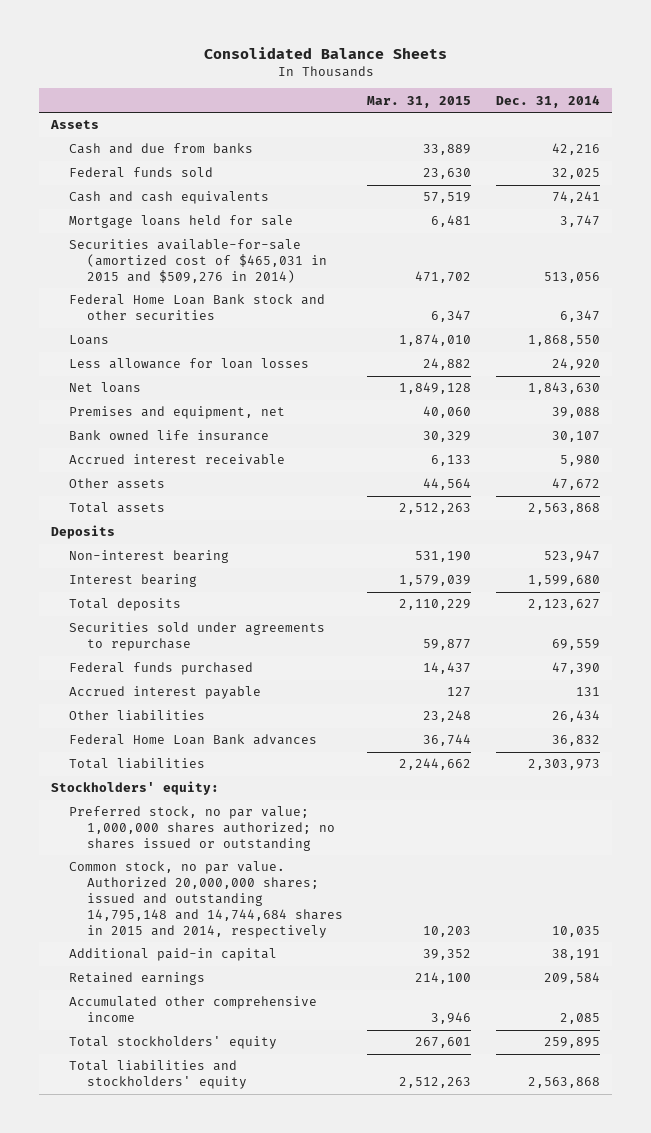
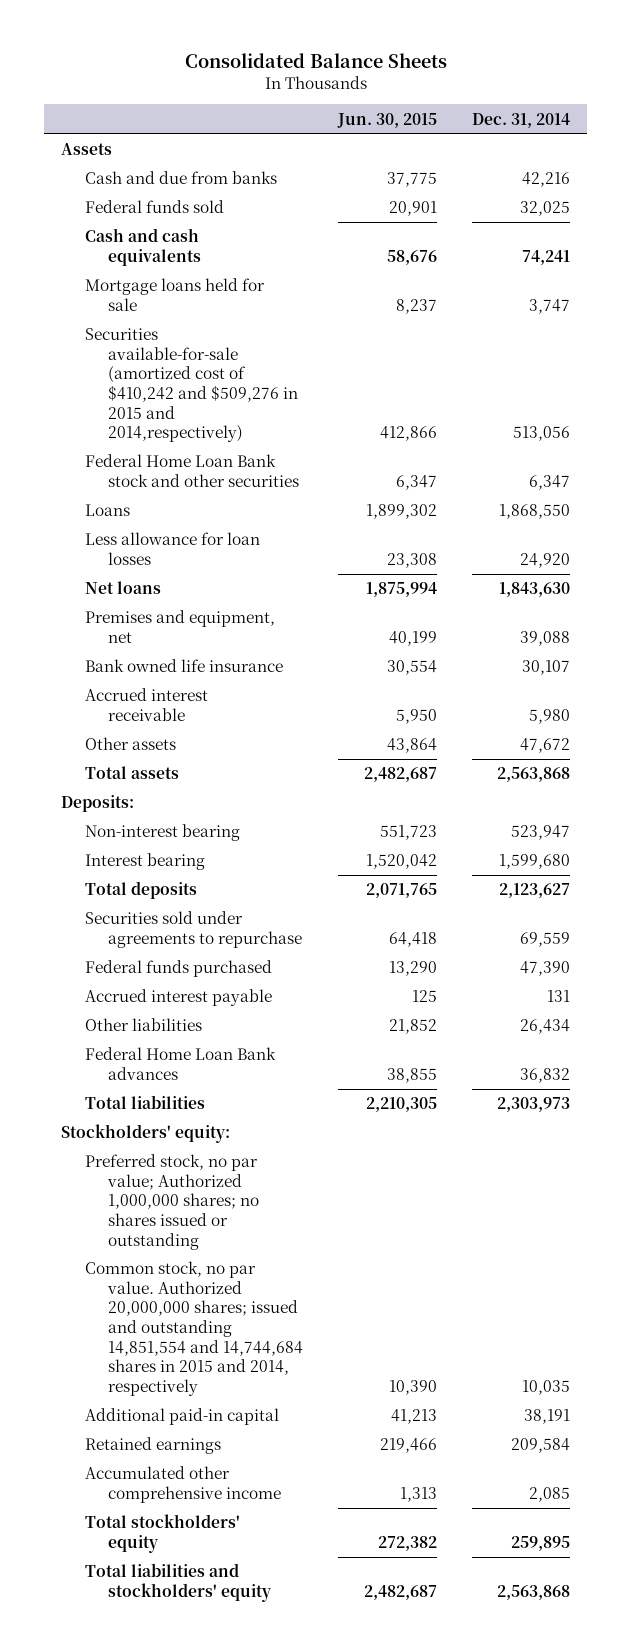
- | Mar. 31, 2015 | Dec. 31, 2014
+ | Jun. 30, 2015 | Dec. 31, 2014
- Securities available-for-sale (amortized cost of $465,031 in 2015 and $509,276 in 2014) | 471,702 | 513,056
+ Securities available-for-sale (amortized cost of $410,242 and $509,276 in 2015 and 2014,respectively) | 412,866 | 513,056
- Deposits
+ Deposits:
- Preferred stock, no par value; 1,000,000 shares authorized; no shares issued or outstanding
- Common stock, no par value. Authorized 20,000,000 shares; issued and outstanding 14,795,148 and 14,744,684 shares in 2015 and 2014, respectively | 10,203 | 10,035
+ Preferred stock, no par value; Authorized 1,000,000 shares; no shares issued or outstanding
+ Common stock, no par value. Authorized 20,000,000 shares; issued and outstanding 14,851,554 and 14,744,684 shares in 2015 and 2014, respectively | 10,390 | 10,035

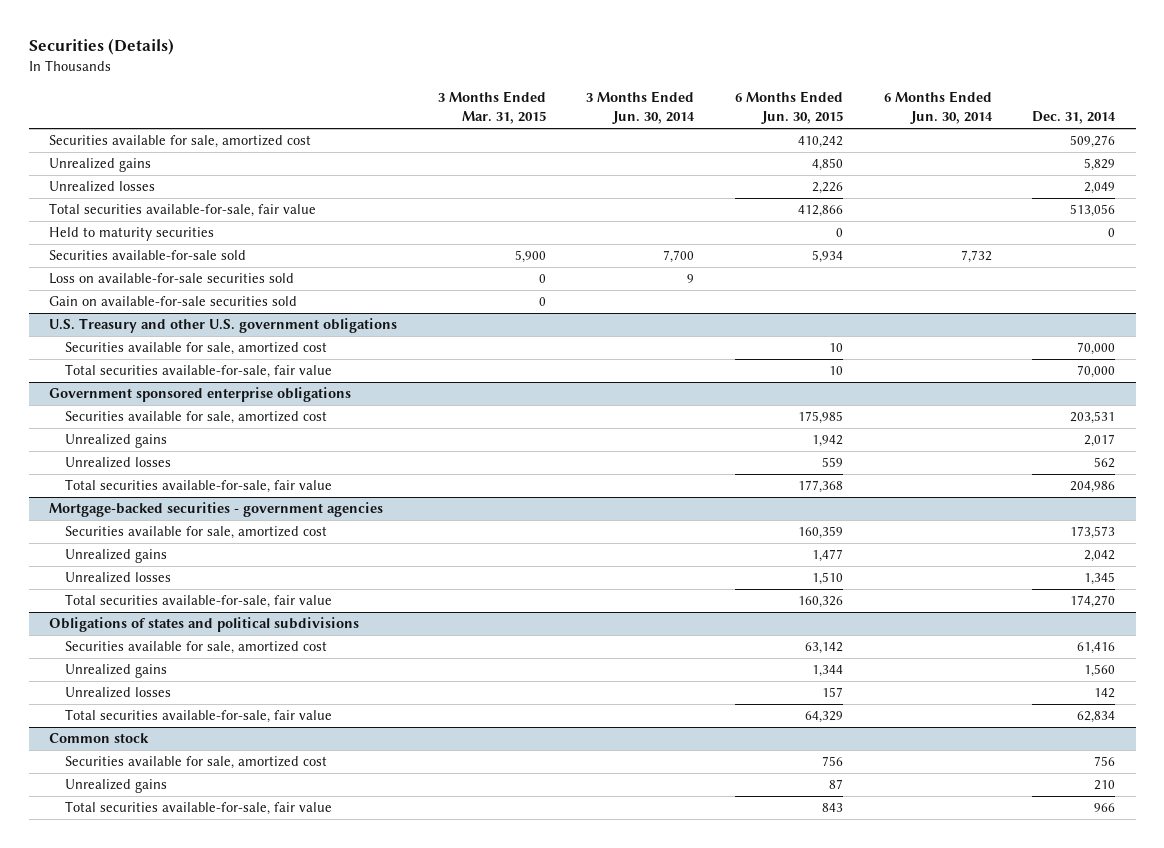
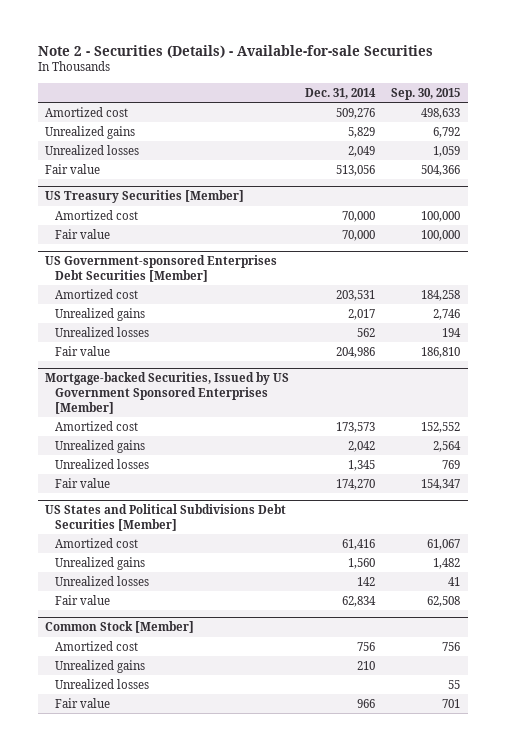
- Securities (Details)
+ Note 2 - Securities (Details) - Available-for-sale Securities
- | 3 Months Ended Mar. 31, 2015 | 3 Months Ended Jun. 30, 2014 | 6 Months Ended Jun. 30, 2015 | 6 Months Ended Jun. 30, 2014 | Dec. 31, 2014
+ | Dec. 31, 2014 | Sep. 30, 2015
- Securities available for sale, amortized cost | | | 410,242 | | 509,276
+ Amortized cost | 509,276 | 498,633
- Total securities available-for-sale, fair value | | | 412,866 | | 513,056
- Held to maturity securities | | | 0 | | 0
- Securities available-for-sale sold | 5,900 | 7,700 | 5,934 | 7,732 |
- Loss on available-for-sale securities sold | 0 | 9 | | |
- Gain on available-for-sale securities sold | 0 | | | |
- U.S. Treasury and other U.S. government obligations
- Securities available for sale, amortized cost | | | 10 | | 70,000
- Total securities available-for-sale, fair value | | | 10 | | 70,000
- Government sponsored enterprise obligations
- Securities available for sale, amortized cost | | | 175,985 | | 203,531
+ Fair value | 513,056 | 504,366
+ US Treasury Securities [Member]
+ Amortized cost | 70,000 | 100,000
+ Fair value | 70,000 | 100,000
+ US Government-sponsored Enterprises Debt Securities [Member]
+ Amortized cost | 203,531 | 184,258
- Total securities available-for-sale, fair value | | | 177,368 | | 204,986
- Mortgage-backed securities - government agencies
- Securities available for sale, amortized cost | | | 160,359 | | 173,573
+ Fair value | 204,986 | 186,810
+ Mortgage-backed Securities, Issued by US Government Sponsored Enterprises [Member]
+ Amortized cost | 173,573 | 152,552
- Total securities available-for-sale, fair value | | | 160,326 | | 174,270
- Obligations of states and political subdivisions
- Securities available for sale, amortized cost | | | 63,142 | | 61,416
+ Fair value | 174,270 | 154,347
+ US States and Political Subdivisions Debt Securities [Member]
+ Amortized cost | 61,416 | 61,067
- Total securities available-for-sale, fair value | | | 64,329 | | 62,834
- Common stock
- Securities available for sale, amortized cost | | | 756 | | 756
+ Fair value | 62,834 | 62,508
+ Common Stock [Member]
+ Amortized cost | 756 | 756
- Total securities available-for-sale, fair value | | | 843 | | 966
+ Unrealized losses | | 55
+ Fair value | 966 | 701

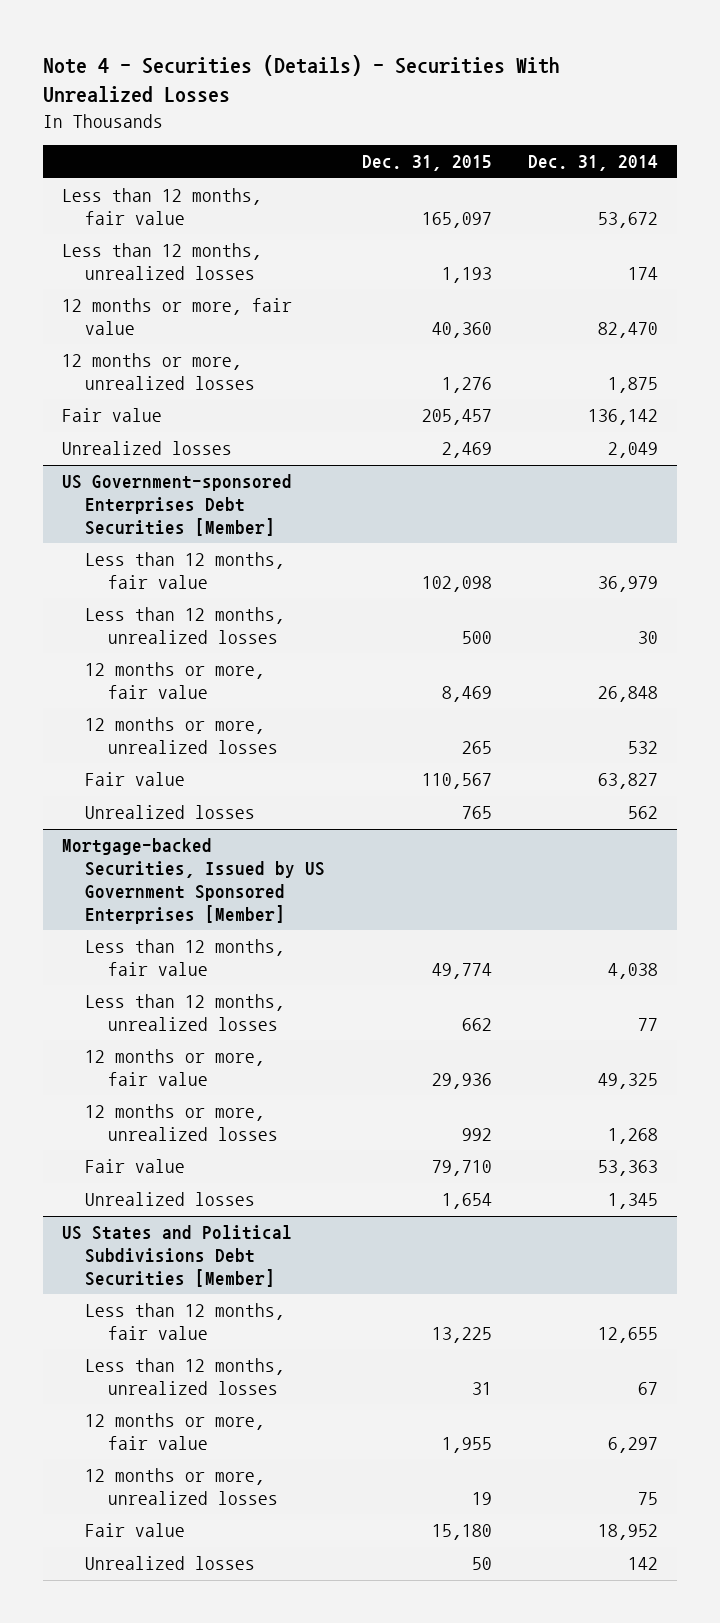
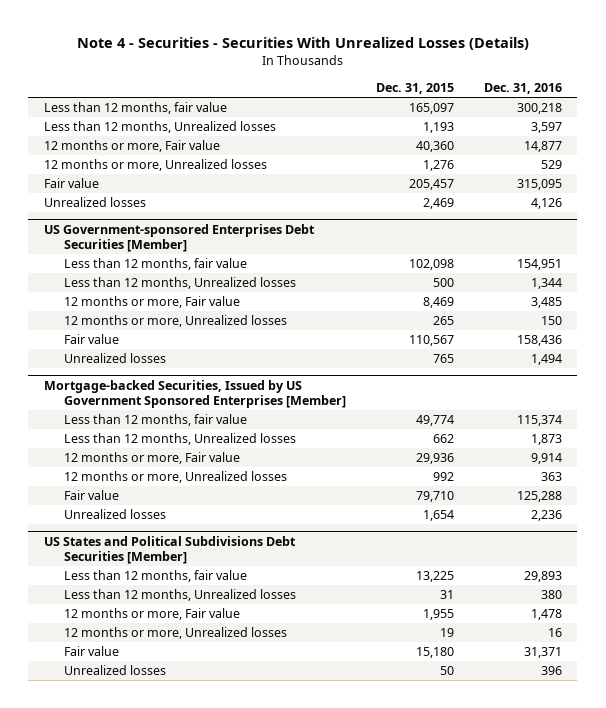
- Note 4 - Securities (Details) - Securities With Unrealized Losses
+ Note 4 - Securities - Securities With Unrealized Losses (Details)
- | Dec. 31, 2015 | Dec. 31, 2014
+ | Dec. 31, 2015 | Dec. 31, 2016
- Less than 12 months, unrealized losses | 1,193 | 174
- 12 months or more, fair value | 40,360 | 82,470
- 12 months or more, unrealized losses | 1,276 | 1,875
+ Less than 12 months, Unrealized losses | 1,193 | 3,597
+ 12 months or more, Fair value | 40,360 | 14,877
+ 12 months or more, Unrealized losses | 1,276 | 529
@ US Government-sponsored Enterprises Debt Securities [Member]
- Less than 12 months, unrealized losses | 500 | 30
- 12 months or more, fair value | 8,469 | 26,848
- 12 months or more, unrealized losses | 265 | 532
+ Less than 12 months, Unrealized losses | 500 | 1,344
+ 12 months or more, Fair value | 8,469 | 3,485
+ 12 months or more, Unrealized losses | 265 | 150
@ Mortgage-backed Securities, Issued by US Government Sponsored Enterprises [Member]
- Less than 12 months, unrealized losses | 662 | 77
- 12 months or more, fair value | 29,936 | 49,325
- 12 months or more, unrealized losses | 992 | 1,268
+ Less than 12 months, Unrealized losses | 662 | 1,873
+ 12 months or more, Fair value | 29,936 | 9,914
+ 12 months or more, Unrealized losses | 992 | 363
@ US States and Political Subdivisions Debt Securities [Member]
- Less than 12 months, unrealized losses | 31 | 67
- 12 months or more, fair value | 1,955 | 6,297
- 12 months or more, unrealized losses | 19 | 75
+ Less than 12 months, Unrealized losses | 31 | 380
+ 12 months or more, Fair value | 1,955 | 1,478
+ 12 months or more, Unrealized losses | 19 | 16

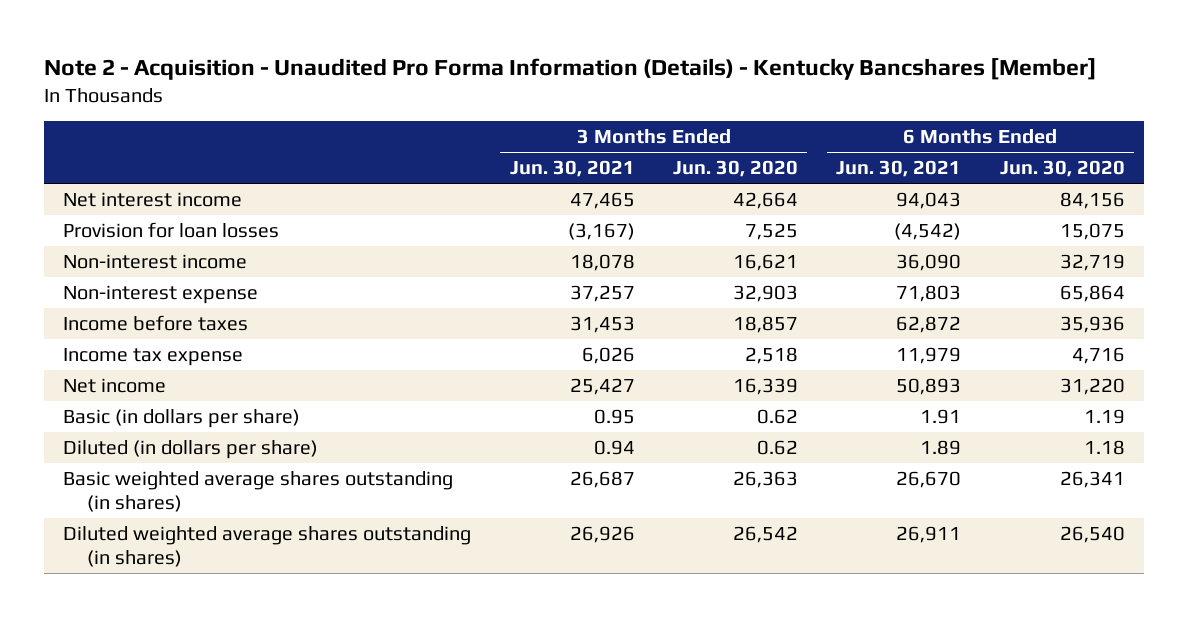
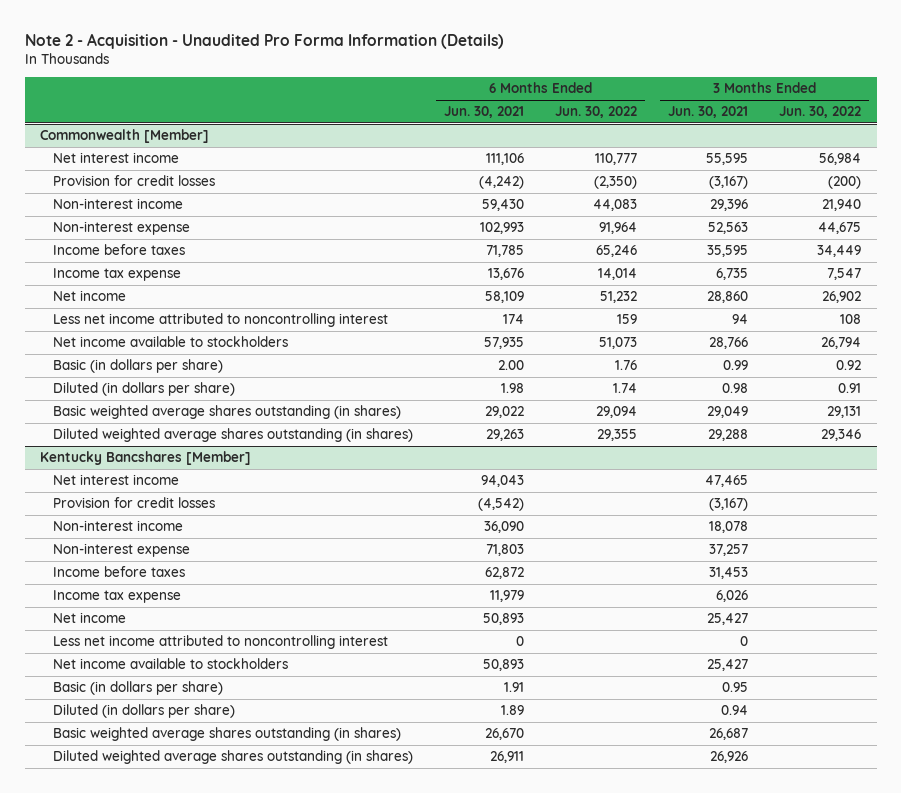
- Note 2 - Acquisition - Unaudited Pro Forma Information (Details) - Kentucky Bancshares [Member]
+ Note 2 - Acquisition - Unaudited Pro Forma Information (Details)
- | 3 Months Ended Jun. 30, 2021 | 3 Months Ended Jun. 30, 2020 | 6 Months Ended Jun. 30, 2021 | 6 Months Ended Jun. 30, 2020
+ | 6 Months Ended Jun. 30, 2021 | 6 Months Ended Jun. 30, 2022 | 3 Months Ended Jun. 30, 2021 | 3 Months Ended Jun. 30, 2022
+ Commonwealth [Member]
+ Net interest income | 111,106 | 110,777 | 55,595 | 56,984
+ Provision for credit losses | (4,242) | (2,350) | (3,167) | (200)
+ Non-interest income | 59,430 | 44,083 | 29,396 | 21,940
+ Non-interest expense | 102,993 | 91,964 | 52,563 | 44,675
+ Income before taxes | 71,785 | 65,246 | 35,595 | 34,449
+ Income tax expense | 13,676 | 14,014 | 6,735 | 7,547
+ Net income | 58,109 | 51,232 | 28,860 | 26,902
+ Less net income attributed to noncontrolling interest | 174 | 159 | 94 | 108
+ Net income available to stockholders | 57,935 | 51,073 | 28,766 | 26,794
+ Basic (in dollars per share) | 2.00 | 1.76 | 0.99 | 0.92
+ Diluted (in dollars per share) | 1.98 | 1.74 | 0.98 | 0.91
+ Basic weighted average shares outstanding (in shares) | 29,022 | 29,094 | 29,049 | 29,131
+ Diluted weighted average shares outstanding (in shares) | 29,263 | 29,355 | 29,288 | 29,346
+ Kentucky Bancshares [Member]
- Provision for loan losses | (3,167) | 7,525 | (4,542) | 15,075
+ Provision for credit losses | (4,542) | | (3,167) |
+ Less net income attributed to noncontrolling interest | 0 | | 0 |
+ Net income available to stockholders | 50,893 | | 25,427 |

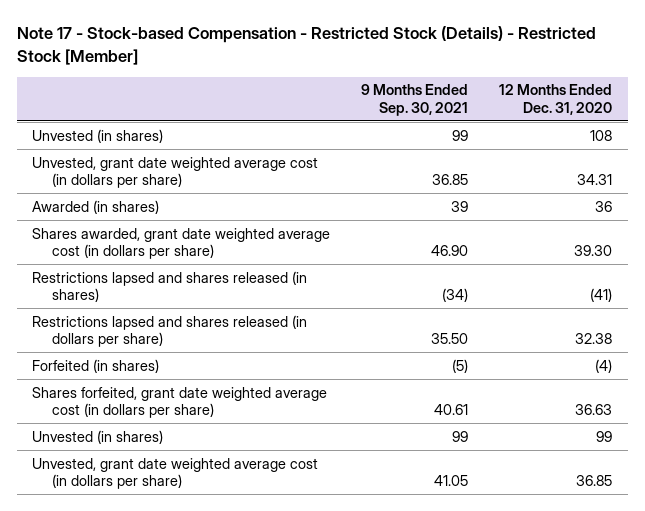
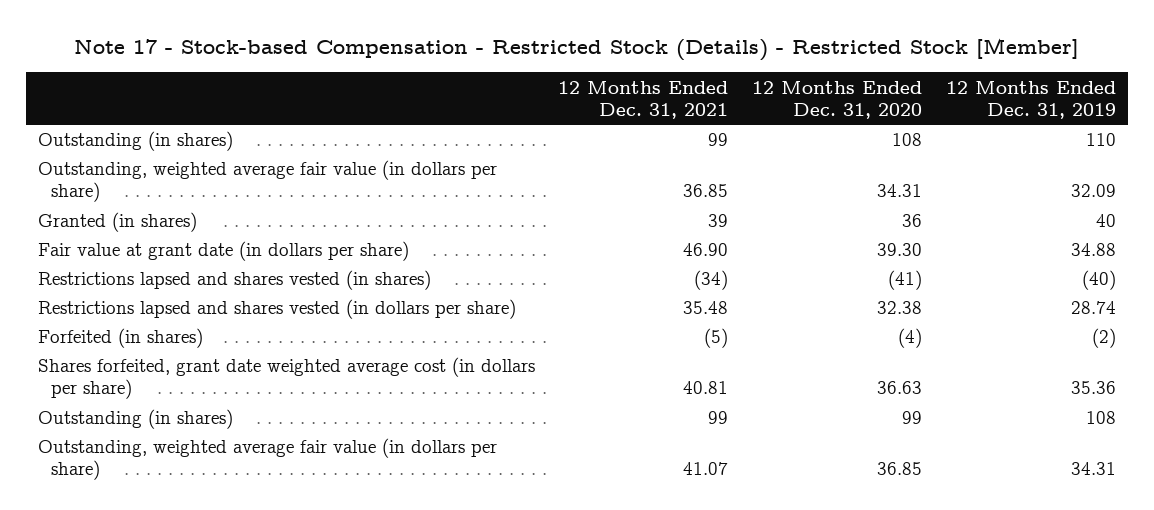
- | 9 Months Ended Sep. 30, 2021 | 12 Months Ended Dec. 31, 2020
+ | 12 Months Ended Dec. 31, 2021 | 12 Months Ended Dec. 31, 2020 | 12 Months Ended Dec. 31, 2019
- Unvested (in shares) | 99 | 108
- Unvested, grant date weighted average cost (in dollars per share) | 36.85 | 34.31
- Awarded (in shares) | 39 | 36
- Shares awarded, grant date weighted average cost (in dollars per share) | 46.90 | 39.30
- Restrictions lapsed and shares released (in shares) | (34) | (41)
- Restrictions lapsed and shares released (in dollars per share) | 35.50 | 32.38
+ Outstanding (in shares) | 99 | 108 | 110
+ Outstanding, weighted average fair value (in dollars per share) | 36.85 | 34.31 | 32.09
+ Granted (in shares) | 39 | 36 | 40
+ Fair value at grant date (in dollars per share) | 46.90 | 39.30 | 34.88
+ Restrictions lapsed and shares vested (in shares) | (34) | (41) | (40)
+ Restrictions lapsed and shares vested (in dollars per share) | 35.48 | 32.38 | 28.74
- Unvested (in shares) | 99 | 99
- Unvested, grant date weighted average cost (in dollars per share) | 41.05 | 36.85
+ Outstanding (in shares) | 99 | 99 | 108
+ Outstanding, weighted average fair value (in dollars per share) | 41.07 | 36.85 | 34.31

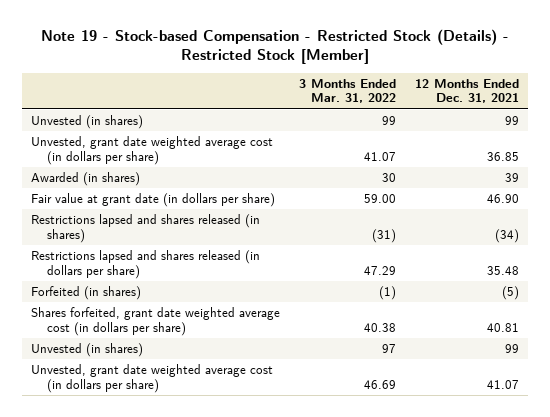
- Note 17 - Stock-based Compensation - Restricted Stock (Details) - Restricted Stock [Member]
+ Note 19 - Stock-based Compensation - Restricted Stock (Details) - Restricted Stock [Member]
- | 12 Months Ended Dec. 31, 2021 | 12 Months Ended Dec. 31, 2020 | 12 Months Ended Dec. 31, 2019
+ | 3 Months Ended Mar. 31, 2022 | 12 Months Ended Dec. 31, 2021
- Outstanding (in shares) | 99 | 108 | 110
- Outstanding, weighted average fair value (in dollars per share) | 36.85 | 34.31 | 32.09
- Granted (in shares) | 39 | 36 | 40
+ Unvested (in shares) | 99 | 99
+ Unvested, grant date weighted average cost (in dollars per share) | 41.07 | 36.85
+ Awarded (in shares) | 30 | 39
- Restrictions lapsed and shares vested (in shares) | (34) | (41) | (40)
- Restrictions lapsed and shares vested (in dollars per share) | 35.48 | 32.38 | 28.74
+ Restrictions lapsed and shares released (in shares) | (31) | (34)
+ Restrictions lapsed and shares released (in dollars per share) | 47.29 | 35.48
- Outstanding (in shares) | 99 | 99 | 108
- Outstanding, weighted average fair value (in dollars per share) | 41.07 | 36.85 | 34.31
+ Unvested (in shares) | 97 | 99
+ Unvested, grant date weighted average cost (in dollars per share) | 46.69 | 41.07

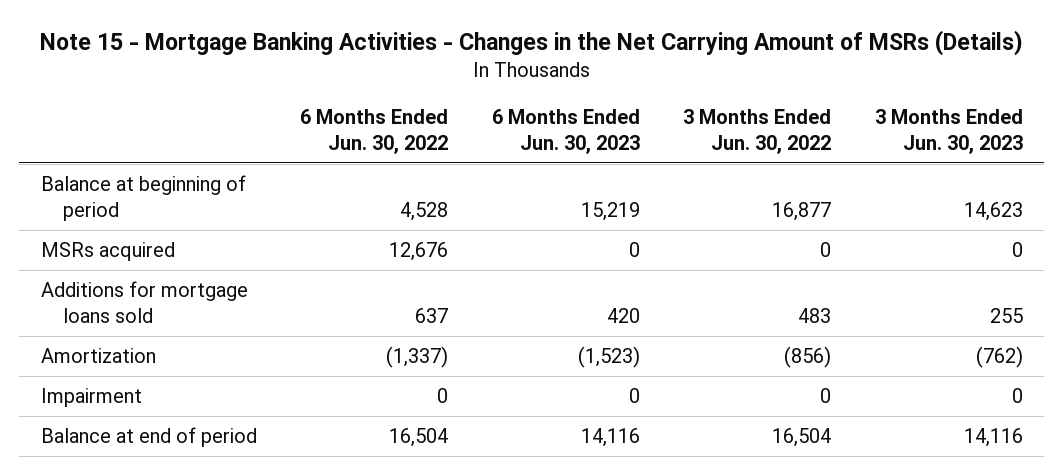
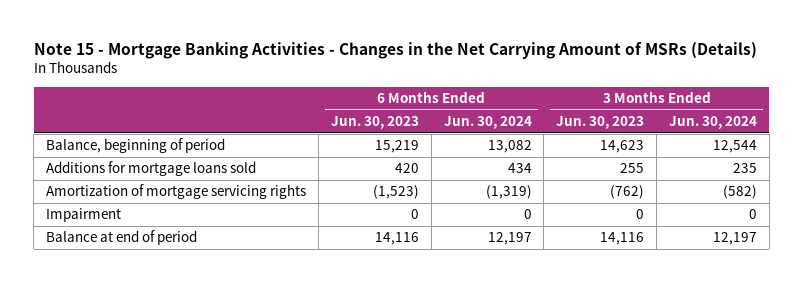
- | 6 Months Ended Jun. 30, 2022 | 6 Months Ended Jun. 30, 2023 | 3 Months Ended Jun. 30, 2022 | 3 Months Ended Jun. 30, 2023
+ | 6 Months Ended Jun. 30, 2023 | 6 Months Ended Jun. 30, 2024 | 3 Months Ended Jun. 30, 2023 | 3 Months Ended Jun. 30, 2024
- Balance at beginning of period | 4,528 | 15,219 | 16,877 | 14,623
- MSRs acquired | 12,676 | 0 | 0 | 0
+ Balance, beginning of period | 15,219 | 13,082 | 14,623 | 12,544
- Amortization | (1,337) | (1,523) | (856) | (762)
+ Amortization of mortgage servicing rights | (1,523) | (1,319) | (762) | (582)

